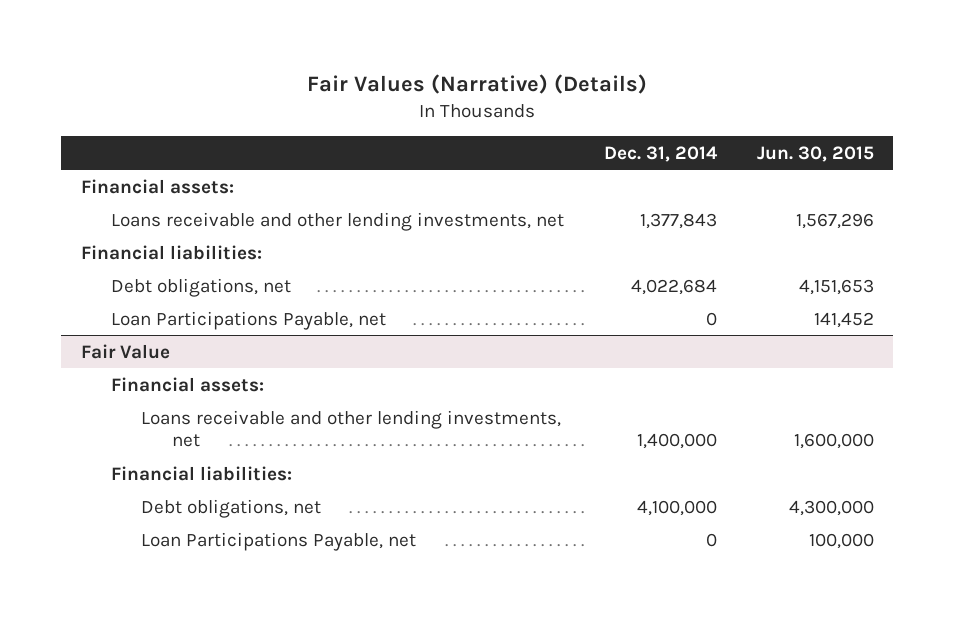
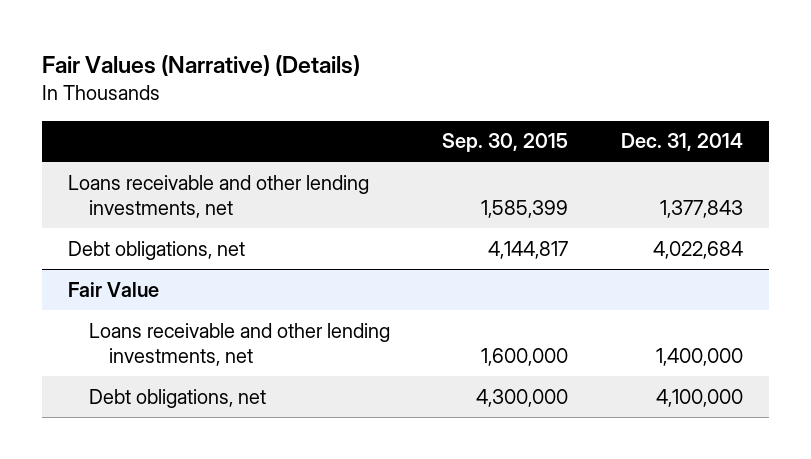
- | Dec. 31, 2014 | Jun. 30, 2015
+ | Sep. 30, 2015 | Dec. 31, 2014
- Financial assets:
- Financial liabilities:
- Loan Participations Payable, net | 0 | 141,452
@ Fair Value
- Financial assets:
- Financial liabilities:
- Loan Participations Payable, net | 0 | 100,000

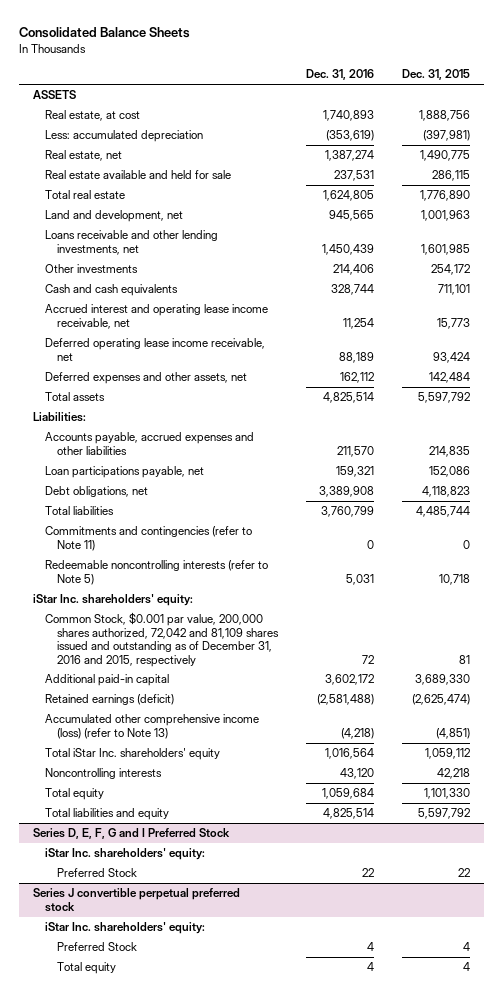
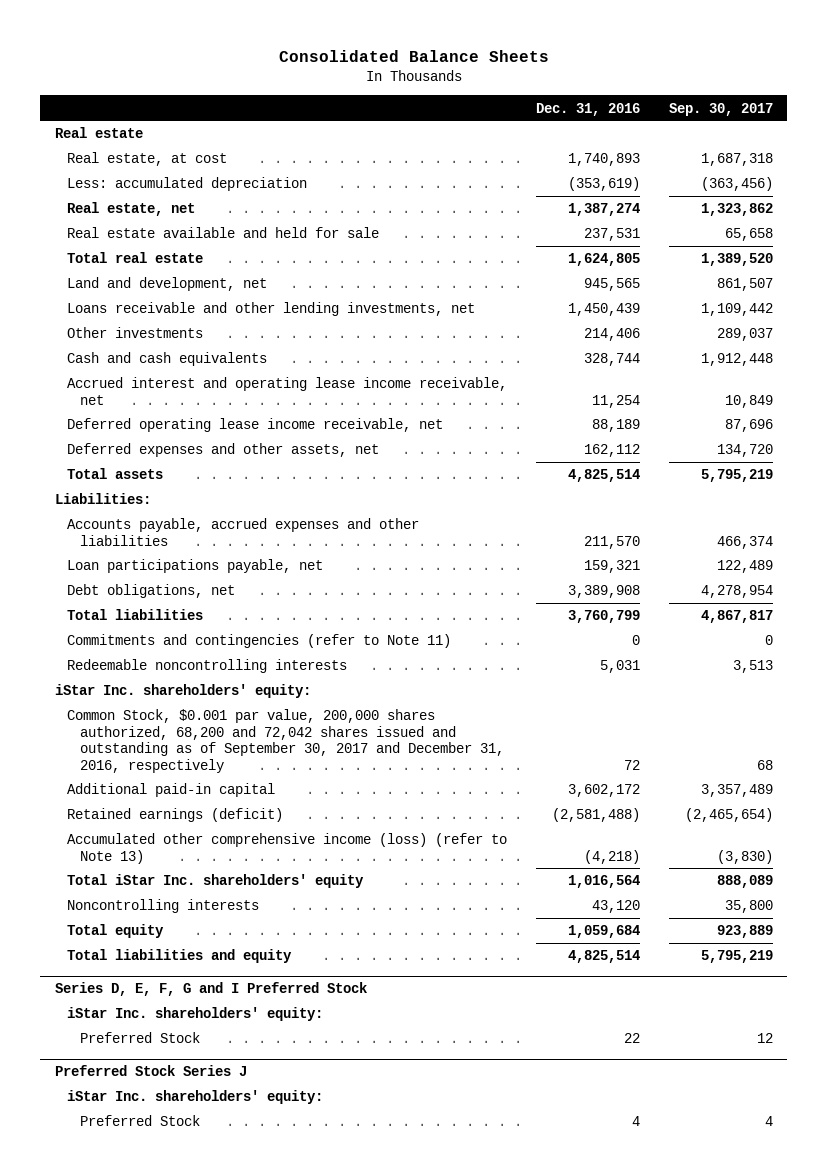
- | Dec. 31, 2016 | Dec. 31, 2015
+ | Dec. 31, 2016 | Sep. 30, 2017
- ASSETS
+ Real estate
- Redeemable noncontrolling interests (refer to Note 5) | 5,031 | 10,718
+ Redeemable noncontrolling interests | 5,031 | 3,513
- Common Stock, $0.001 par value, 200,000 shares authorized, 72,042 and 81,109 shares issued and outstanding as of December 31, 2016 and 2015, respectively | 72 | 81
+ Common Stock, $0.001 par value, 200,000 shares authorized, 68,200 and 72,042 shares issued and outstanding as of September 30, 2017 and December 31, 2016, respectively | 72 | 68
- Series J convertible perpetual preferred stock
+ Preferred Stock Series J
- Total equity | 4 | 4

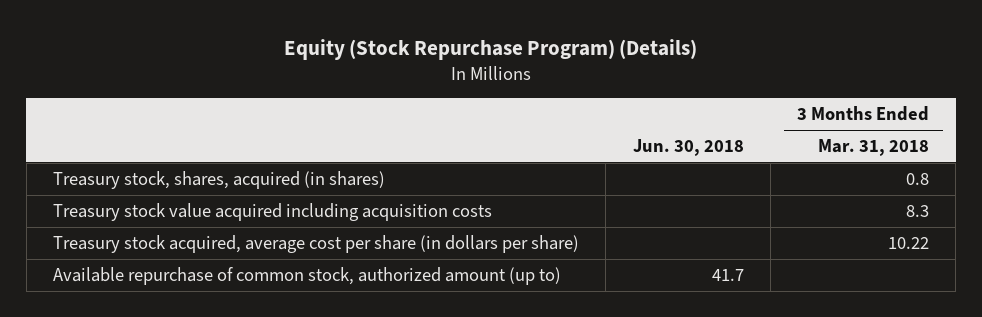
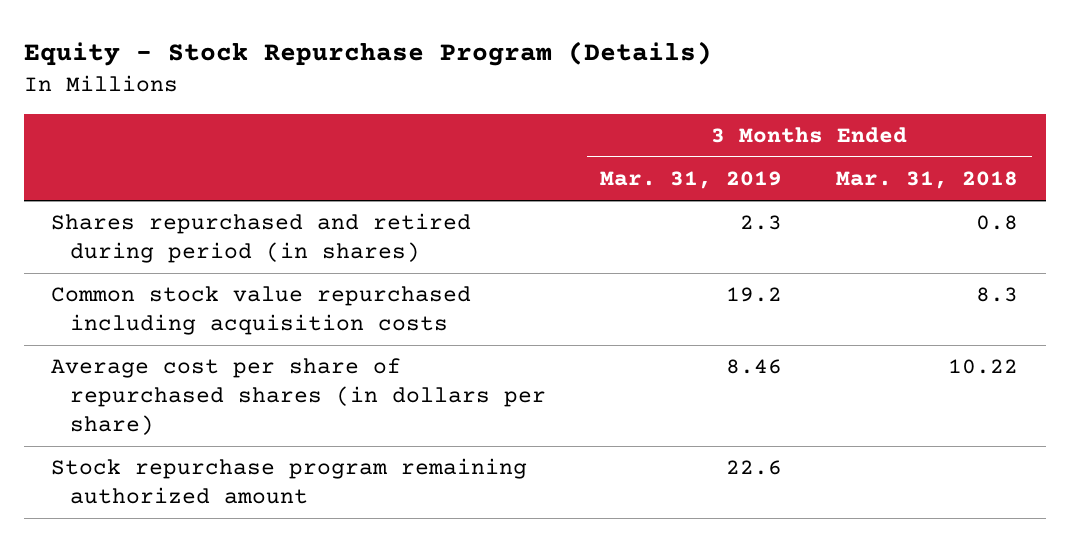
- Equity (Stock Repurchase Program) (Details)
+ Equity - Stock Repurchase Program (Details)
- | Jun. 30, 2018 | 3 Months Ended Mar. 31, 2018
+ | 3 Months Ended Mar. 31, 2019 | 3 Months Ended Mar. 31, 2018
- Treasury stock, shares, acquired (in shares) | | 0.8
- Treasury stock value acquired including acquisition costs | | 8.3
- Treasury stock acquired, average cost per share (in dollars per share) | | 10.22
- Available repurchase of common stock, authorized amount (up to) | 41.7 |
+ Shares repurchased and retired during period (in shares) | 2.3 | 0.8
+ Common stock value repurchased including acquisition costs | 19.2 | 8.3
+ Average cost per share of repurchased shares (in dollars per share) | 8.46 | 10.22
+ Stock repurchase program remaining authorized amount | 22.6 |

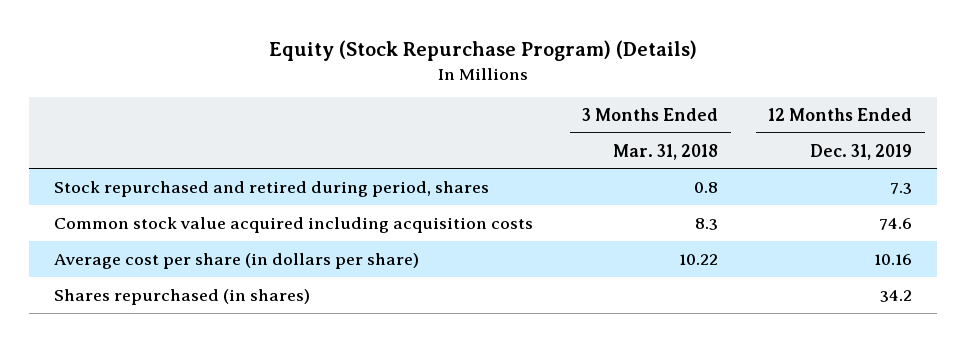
- Equity - Stock Repurchase Program (Details)
+ Equity (Stock Repurchase Program) (Details)
- | 3 Months Ended Mar. 31, 2019 | 3 Months Ended Mar. 31, 2018
+ | 3 Months Ended Mar. 31, 2018 | 12 Months Ended Dec. 31, 2019
- Shares repurchased and retired during period (in shares) | 2.3 | 0.8
- Common stock value repurchased including acquisition costs | 19.2 | 8.3
- Average cost per share of repurchased shares (in dollars per share) | 8.46 | 10.22
- Stock repurchase program remaining authorized amount | 22.6 |
+ Stock repurchased and retired during period, shares | 0.8 | 7.3
+ Common stock value acquired including acquisition costs | 8.3 | 74.6
+ Average cost per share (in dollars per share) | 10.22 | 10.16
+ Shares repurchased (in shares) | | 34.2

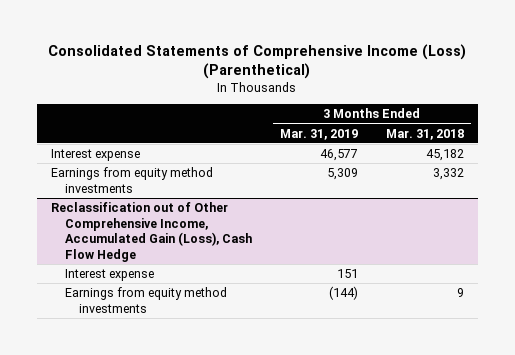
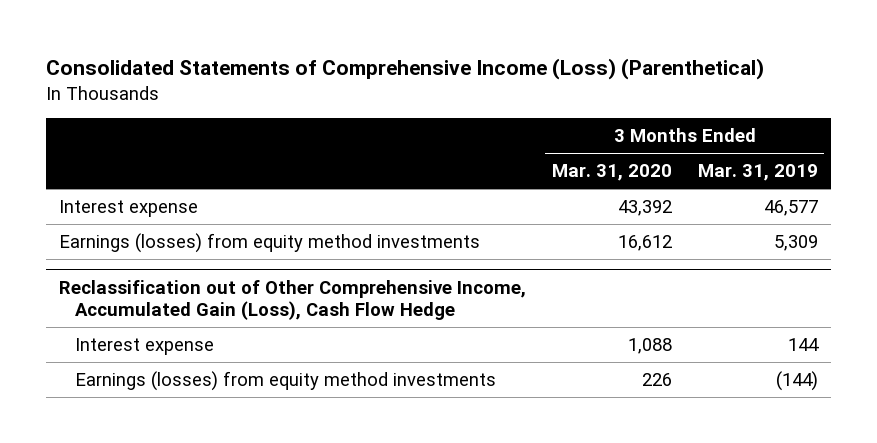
- | 3 Months Ended Mar. 31, 2019 | 3 Months Ended Mar. 31, 2018
+ | 3 Months Ended Mar. 31, 2020 | 3 Months Ended Mar. 31, 2019
- Earnings from equity method investments | 5,309 | 3,332
+ Earnings (losses) from equity method investments | 16,612 | 5,309
@ Reclassification out of Other Comprehensive Income, Accumulated Gain (Loss), Cash Flow Hedge
- Interest expense | 151 |
- Earnings from equity method investments | (144) | 9
+ Interest expense | 1,088 | 144
+ Earnings (losses) from equity method investments | 226 | (144)

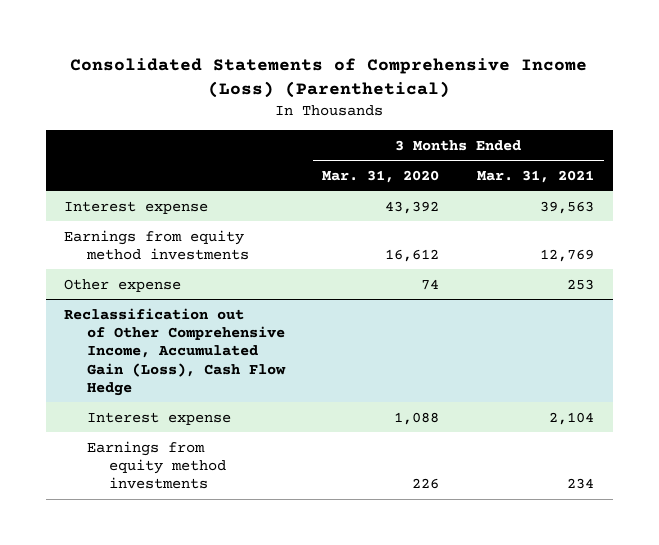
- | 3 Months Ended Mar. 31, 2020 | 3 Months Ended Mar. 31, 2019
+ | 3 Months Ended Mar. 31, 2020 | 3 Months Ended Mar. 31, 2021
- Earnings (losses) from equity method investments | 16,612 | 5,309
+ Earnings from equity method investments | 16,612 | 12,769
+ Other expense | 74 | 253
@ Reclassification out of Other Comprehensive Income, Accumulated Gain (Loss), Cash Flow Hedge
- Earnings (losses) from equity method investments | 226 | (144)
+ Earnings from equity method investments | 226 | 234

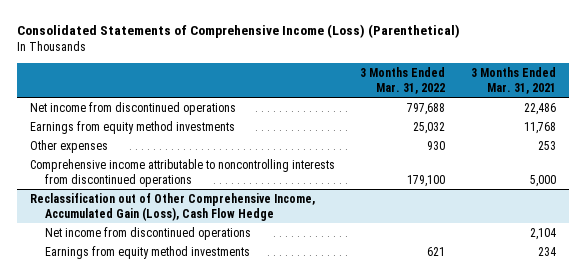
- | 3 Months Ended Mar. 31, 2020 | 3 Months Ended Mar. 31, 2021
+ | 3 Months Ended Mar. 31, 2022 | 3 Months Ended Mar. 31, 2021
- Interest expense | 43,392 | 39,563
- Earnings from equity method investments | 16,612 | 12,769
- Other expense | 74 | 253
+ Net income from discontinued operations | 797,688 | 22,486
+ Earnings from equity method investments | 25,032 | 11,768
+ Other expenses | 930 | 253
+ Comprehensive income attributable to noncontrolling interests from discontinued operations | 179,100 | 5,000
@ Reclassification out of Other Comprehensive Income, Accumulated Gain (Loss), Cash Flow Hedge
- Interest expense | 1,088 | 2,104
+ Net income from discontinued operations | | 2,104

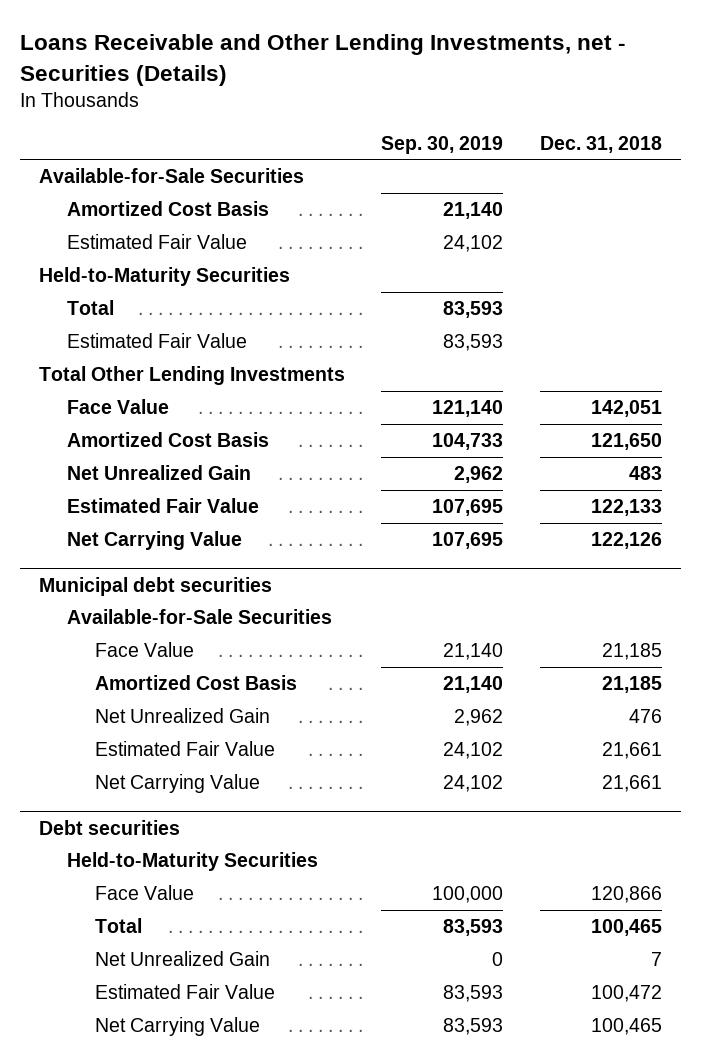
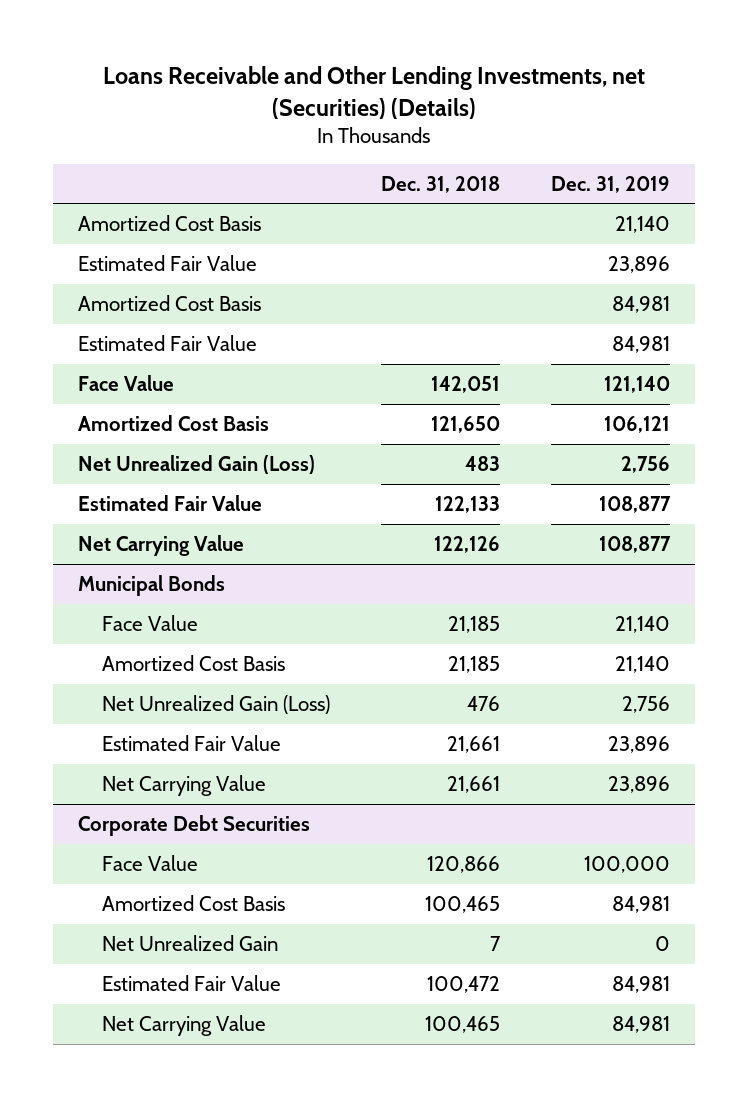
- Loans Receivable and Other Lending Investments, net - Securities (Details)
+ Loans Receivable and Other Lending Investments, net (Securities) (Details)
- | Sep. 30, 2019 | Dec. 31, 2018
+ | Dec. 31, 2018 | Dec. 31, 2019
- Available-for-Sale Securities
- Held-to-Maturity Securities
- Total | 83,593 |
+ Amortized Cost Basis | | 84,981
- Total Other Lending Investments
- Net Unrealized Gain | 2,962 | 483
+ Net Unrealized Gain (Loss) | 483 | 2,756
- Municipal debt securities
- Available-for-Sale Securities
+ Municipal Bonds
- Net Unrealized Gain | 2,962 | 476
+ Net Unrealized Gain (Loss) | 476 | 2,756
- Debt securities
- Held-to-Maturity Securities
+ Corporate Debt Securities
- Total | 83,593 | 100,465
+ Amortized Cost Basis | 100,465 | 84,981

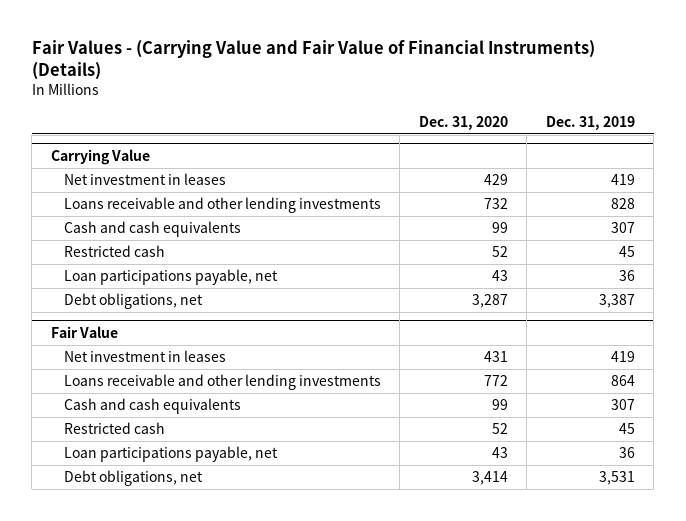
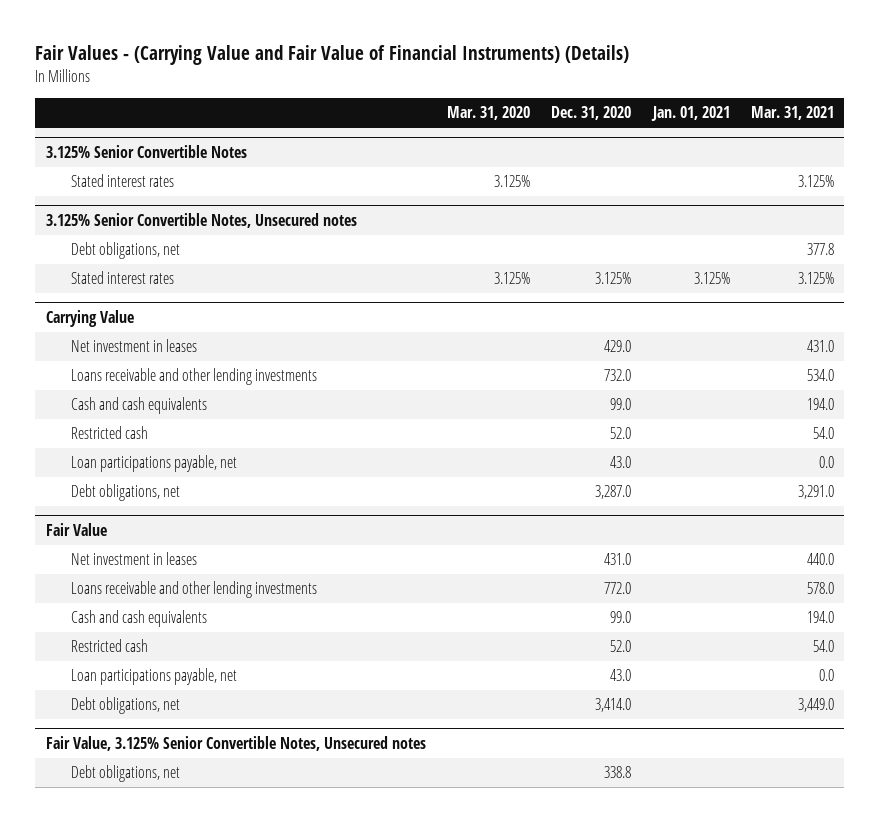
- | Dec. 31, 2020 | Dec. 31, 2019
+ | Mar. 31, 2020 | Dec. 31, 2020 | Jan. 01, 2021 | Mar. 31, 2021
+ 3.125% Senior Convertible Notes
+ Stated interest rates | 3.125% | | | 3.125%
+ 3.125% Senior Convertible Notes, Unsecured notes
+ Debt obligations, net | | | | 377.8
+ Stated interest rates | 3.125% | 3.125% | 3.125% | 3.125%
@ Carrying Value
- Net investment in leases | 429 | 419
- Loans receivable and other lending investments | 732 | 828
- Cash and cash equivalents | 99 | 307
- Restricted cash | 52 | 45
- Loan participations payable, net | 43 | 36
- Debt obligations, net | 3,287 | 3,387
+ Net investment in leases | | 429.0 | | 431.0
+ Loans receivable and other lending investments | | 732.0 | | 534.0
+ Cash and cash equivalents | | 99.0 | | 194.0
+ Restricted cash | | 52.0 | | 54.0
+ Loan participations payable, net | | 43.0 | | 0.0
+ Debt obligations, net | | 3,287.0 | | 3,291.0
@ Fair Value
- Net investment in leases | 431 | 419
- Loans receivable and other lending investments | 772 | 864
- Cash and cash equivalents | 99 | 307
- Restricted cash | 52 | 45
- Loan participations payable, net | 43 | 36
- Debt obligations, net | 3,414 | 3,531
+ Net investment in leases | | 431.0 | | 440.0
+ Loans receivable and other lending investments | | 772.0 | | 578.0
+ Cash and cash equivalents | | 99.0 | | 194.0
+ Restricted cash | | 52.0 | | 54.0
+ Loan participations payable, net | | 43.0 | | 0.0
+ Debt obligations, net | | 3,414.0 | | 3,449.0
+ Fair Value, 3.125% Senior Convertible Notes, Unsecured notes
+ Debt obligations, net | | 338.8 | |

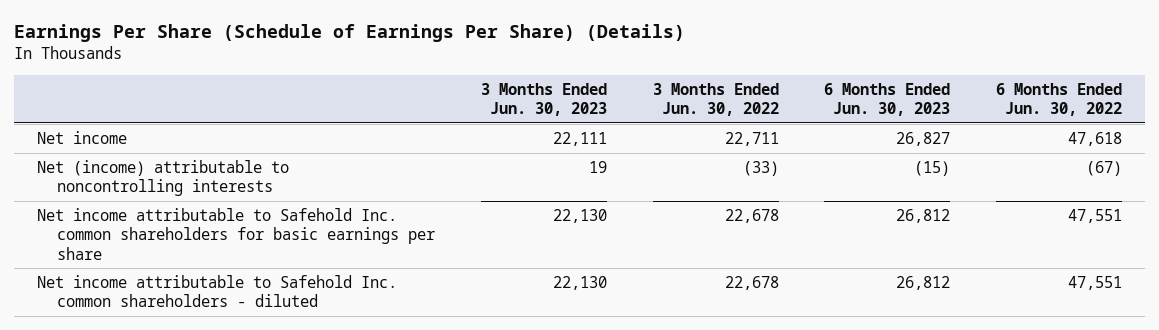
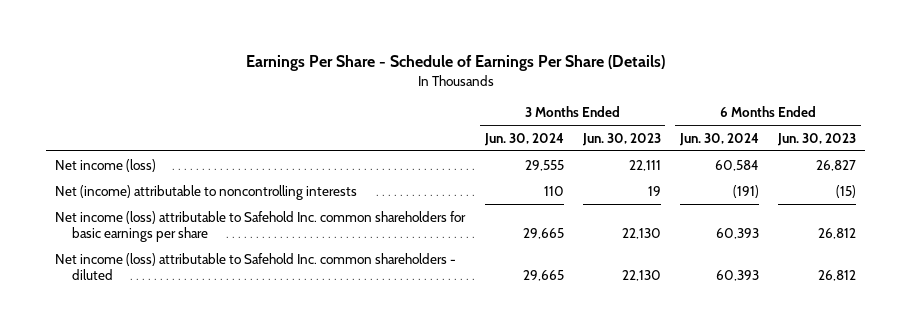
- Earnings Per Share (Schedule of Earnings Per Share) (Details)
+ Earnings Per Share - Schedule of Earnings Per Share (Details)
- | 3 Months Ended Jun. 30, 2023 | 3 Months Ended Jun. 30, 2022 | 6 Months Ended Jun. 30, 2023 | 6 Months Ended Jun. 30, 2022
+ | 3 Months Ended Jun. 30, 2024 | 3 Months Ended Jun. 30, 2023 | 6 Months Ended Jun. 30, 2024 | 6 Months Ended Jun. 30, 2023
- Net income | 22,111 | 22,711 | 26,827 | 47,618
+ Net income (loss) | 29,555 | 22,111 | 60,584 | 26,827
- Net income attributable to Safehold Inc. common shareholders for basic earnings per share | 22,130 | 22,678 | 26,812 | 47,551
- Net income attributable to Safehold Inc. common shareholders - diluted | 22,130 | 22,678 | 26,812 | 47,551
+ Net income (loss) attributable to Safehold Inc. common shareholders for basic earnings per share | 29,665 | 22,130 | 60,393 | 26,812
+ Net income (loss) attributable to Safehold Inc. common shareholders - diluted | 29,665 | 22,130 | 60,393 | 26,812

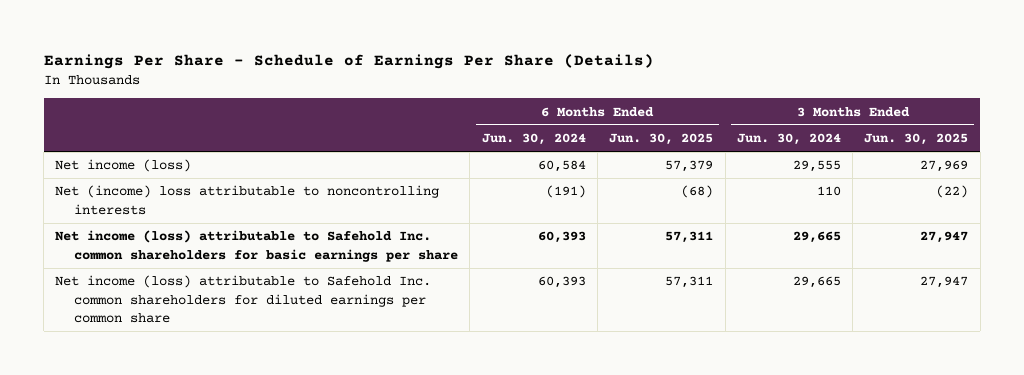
- | 3 Months Ended Jun. 30, 2024 | 3 Months Ended Jun. 30, 2023 | 6 Months Ended Jun. 30, 2024 | 6 Months Ended Jun. 30, 2023
+ | 6 Months Ended Jun. 30, 2024 | 6 Months Ended Jun. 30, 2025 | 3 Months Ended Jun. 30, 2024 | 3 Months Ended Jun. 30, 2025
- Net (income) attributable to noncontrolling interests | 110 | 19 | (191) | (15)
+ Net (income) loss attributable to noncontrolling interests | (191) | (68) | 110 | (22)
- Net income (loss) attributable to Safehold Inc. common shareholders - diluted | 29,665 | 22,130 | 60,393 | 26,812
+ Net income (loss) attributable to Safehold Inc. common shareholders for diluted earnings per common share | 60,393 | 57,311 | 29,665 | 27,947

